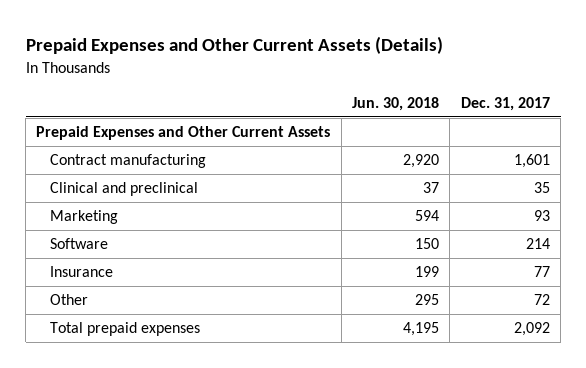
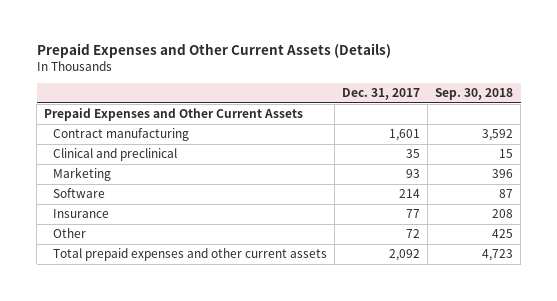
- | Jun. 30, 2018 | Dec. 31, 2017
+ | Dec. 31, 2017 | Sep. 30, 2018
- Total prepaid expenses | 4,195 | 2,092
+ Total prepaid expenses and other current assets | 2,092 | 4,723

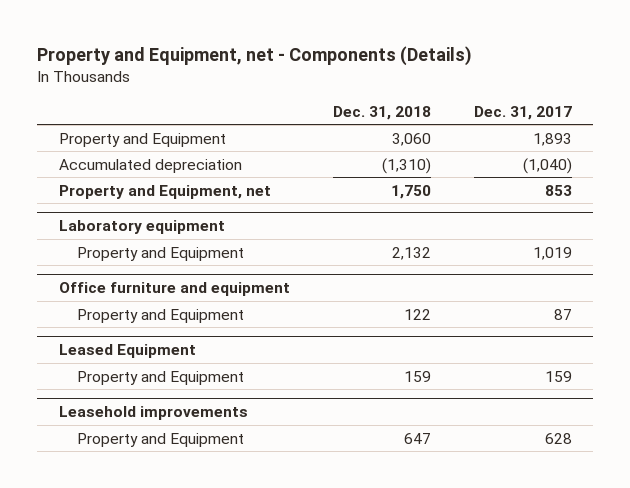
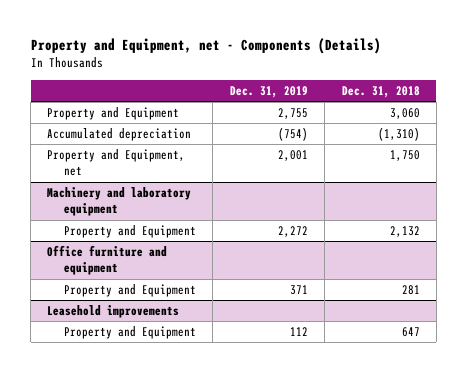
- | Dec. 31, 2018 | Dec. 31, 2017
+ | Dec. 31, 2019 | Dec. 31, 2018
- Laboratory equipment
+ Machinery and laboratory equipment
@ Office furniture and equipment
- Property and Equipment | 122 | 87
- Leased Equipment
- Property and Equipment | 159 | 159
@ Office furniture and equipment
+ Property and Equipment | 371 | 281

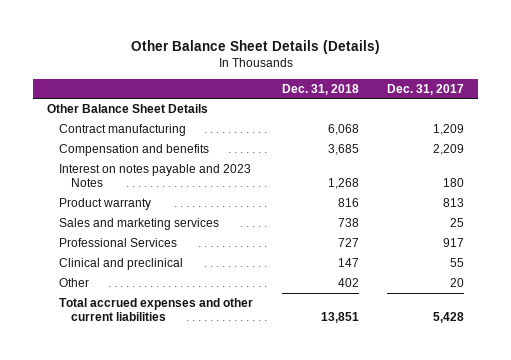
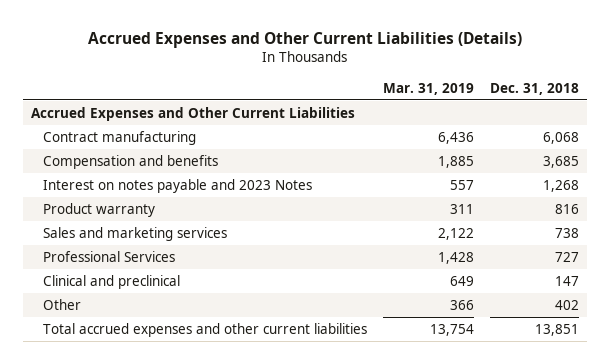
- Other Balance Sheet Details (Details)
+ Accrued Expenses and Other Current Liabilities (Details)
- | Dec. 31, 2018 | Dec. 31, 2017
+ | Mar. 31, 2019 | Dec. 31, 2018
- Other Balance Sheet Details
+ Accrued Expenses and Other Current Liabilities

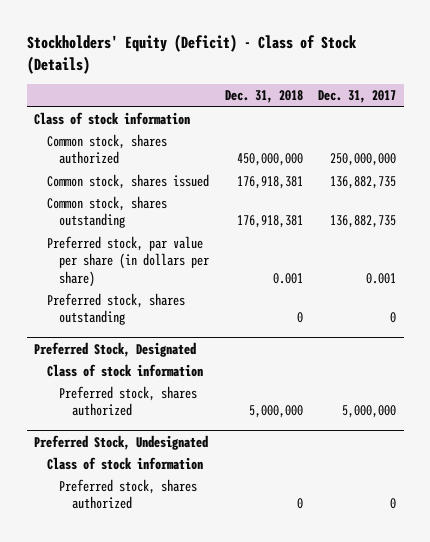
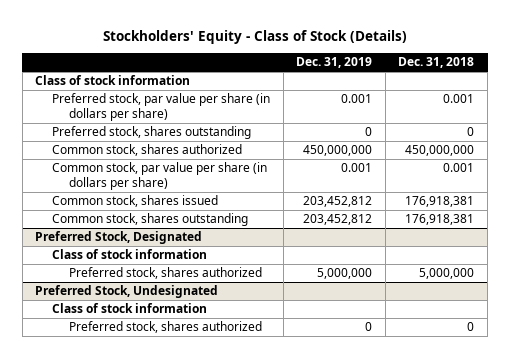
- Stockholders' Equity (Deficit) - Class of Stock (Details)
+ Stockholders' Equity - Class of Stock (Details)
- | Dec. 31, 2018 | Dec. 31, 2017
+ | Dec. 31, 2019 | Dec. 31, 2018
moved up: Preferred stock, par value per share (in dollars per share) | 0.001 | 0.001
moved up: Preferred stock, shares outstanding | 0 | 0
+ Common stock, par value per share (in dollars per share) | 0.001 | 0.001

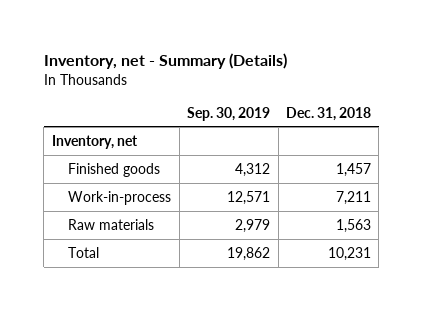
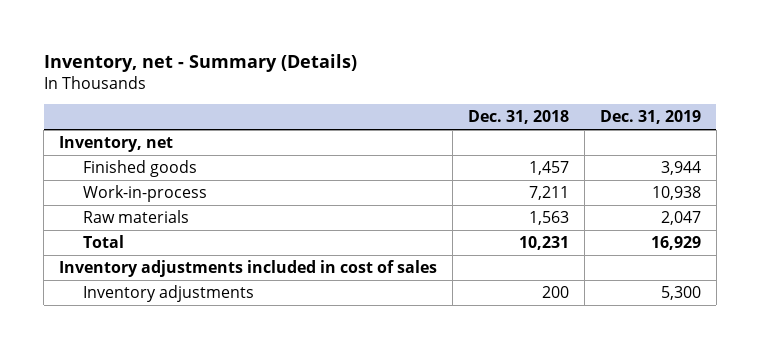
- | Sep. 30, 2019 | Dec. 31, 2018
+ | Dec. 31, 2018 | Dec. 31, 2019
+ Inventory adjustments included in cost of sales
+ Inventory adjustments | 200 | 5,300

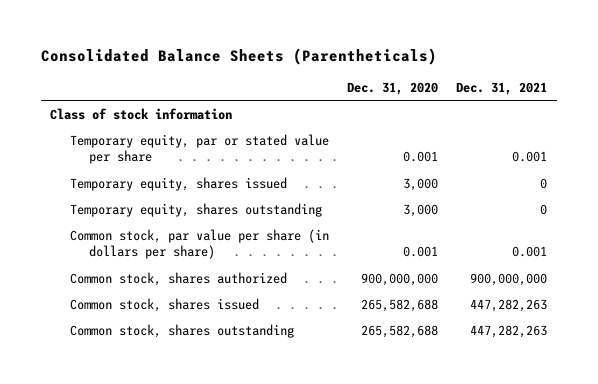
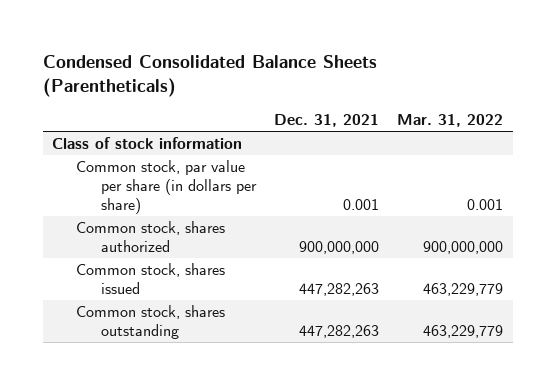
- Consolidated Balance Sheets (Parentheticals)
+ Condensed Consolidated Balance Sheets (Parentheticals)
- | Dec. 31, 2020 | Dec. 31, 2021
+ | Dec. 31, 2021 | Mar. 31, 2022
- Temporary equity, par or stated value per share | 0.001 | 0.001
- Temporary equity, shares issued | 3,000 | 0
- Temporary equity, shares outstanding | 3,000 | 0

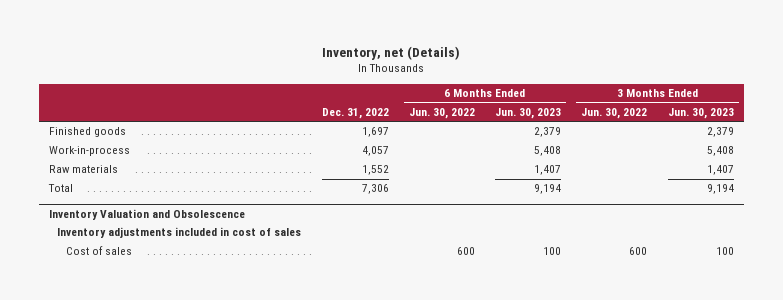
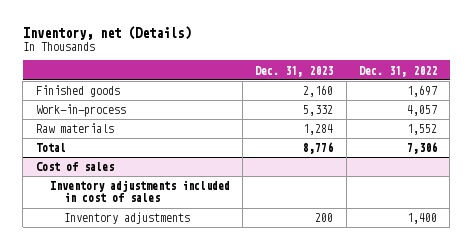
- | Dec. 31, 2022 | 6 Months Ended Jun. 30, 2022 | 6 Months Ended Jun. 30, 2023 | 3 Months Ended Jun. 30, 2022 | 3 Months Ended Jun. 30, 2023
+ | Dec. 31, 2023 | Dec. 31, 2022
- Inventory Valuation and Obsolescence
+ Cost of sales
- Cost of sales | | 600 | 100 | 600 | 100
+ Inventory adjustments | 200 | 1,400

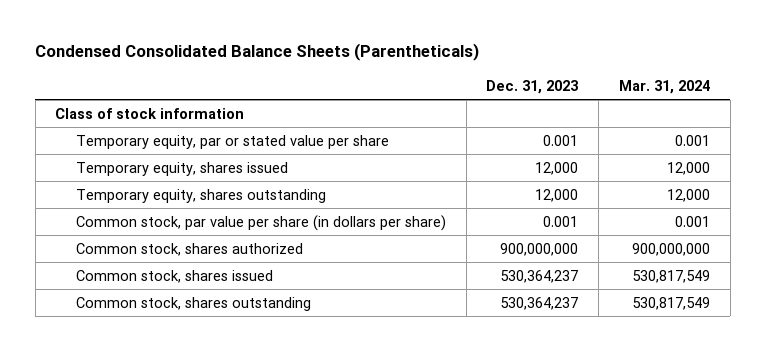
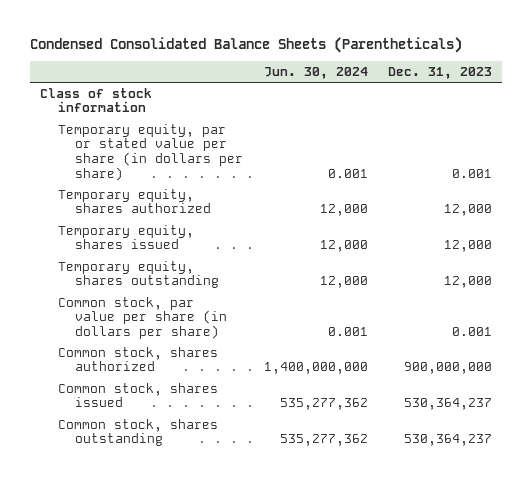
- | Dec. 31, 2023 | Mar. 31, 2024
+ | Jun. 30, 2024 | Dec. 31, 2023
- Temporary equity, par or stated value per share | 0.001 | 0.001
+ Temporary equity, par or stated value per share (in dollars per share) | 0.001 | 0.001
+ Temporary equity, shares authorized | 12,000 | 12,000

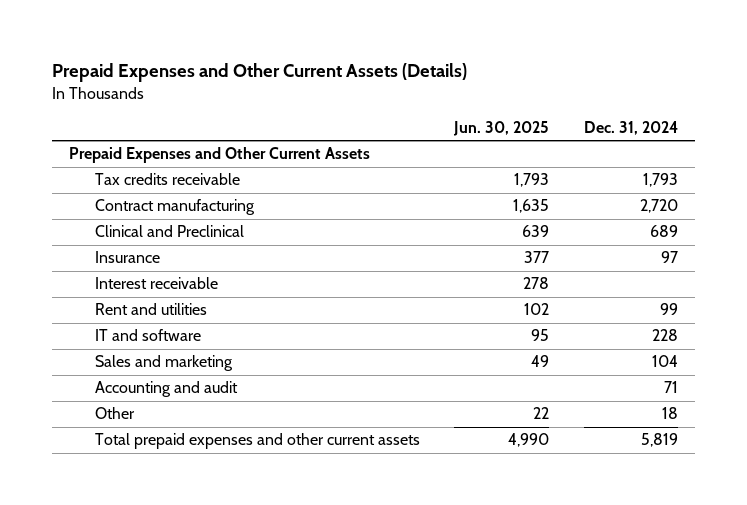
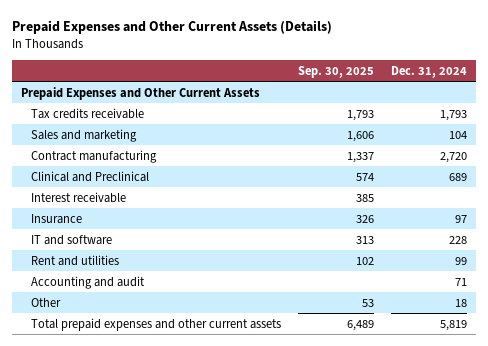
- | Jun. 30, 2025 | Dec. 31, 2024
+ | Sep. 30, 2025 | Dec. 31, 2024
moved up: Sales and marketing | 1,606 | 104
moved down: Insurance | 326 | 97
moved down: Rent and utilities | 102 | 99

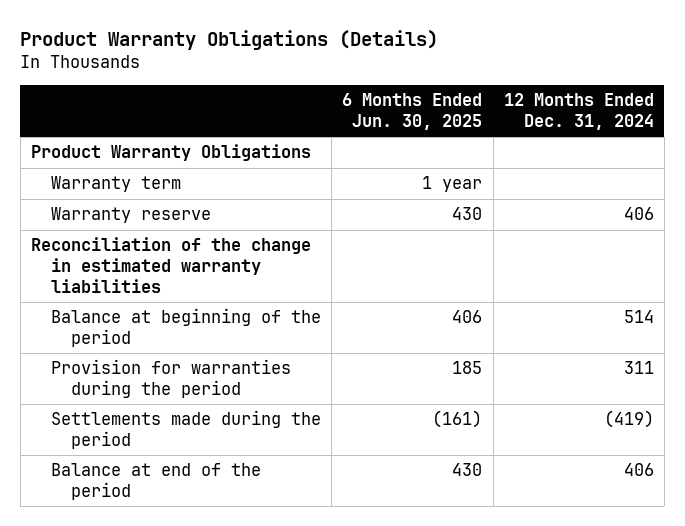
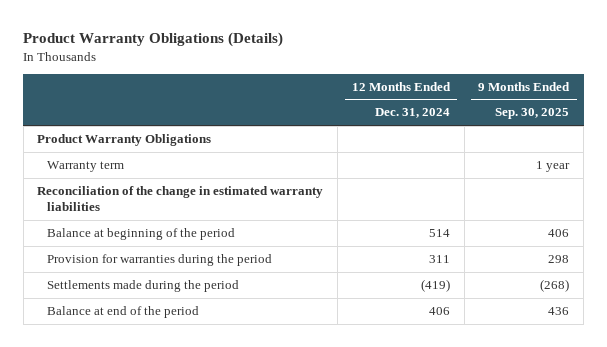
- | 6 Months Ended Jun. 30, 2025 | 12 Months Ended Dec. 31, 2024
+ | 12 Months Ended Dec. 31, 2024 | 9 Months Ended Sep. 30, 2025
- Warranty reserve | 430 | 406

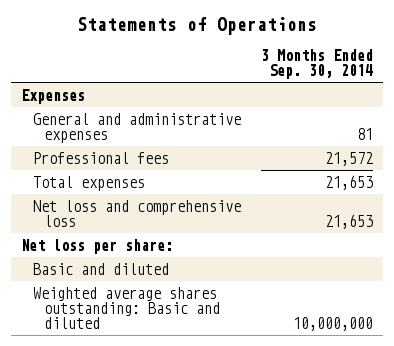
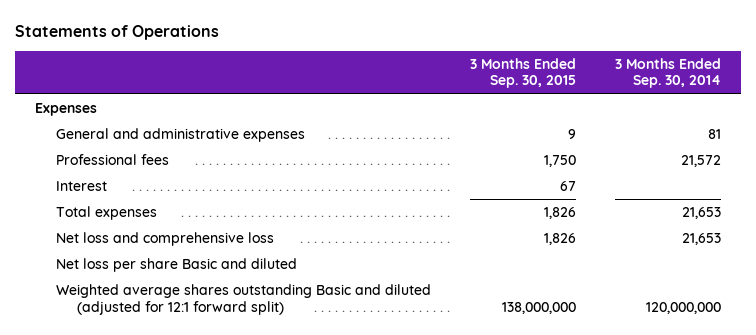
- | 3 Months Ended Sep. 30, 2014
+ | 3 Months Ended Sep. 30, 2015 | 3 Months Ended Sep. 30, 2014
+ Interest | 67 |
- Net loss per share:
- Basic and diluted
- Weighted average shares outstanding: Basic and diluted | 10,000,000
+ Net loss per share Basic and diluted
+ Weighted average shares outstanding Basic and diluted (adjusted for 12:1 forward split) | 138,000,000 | 120,000,000

